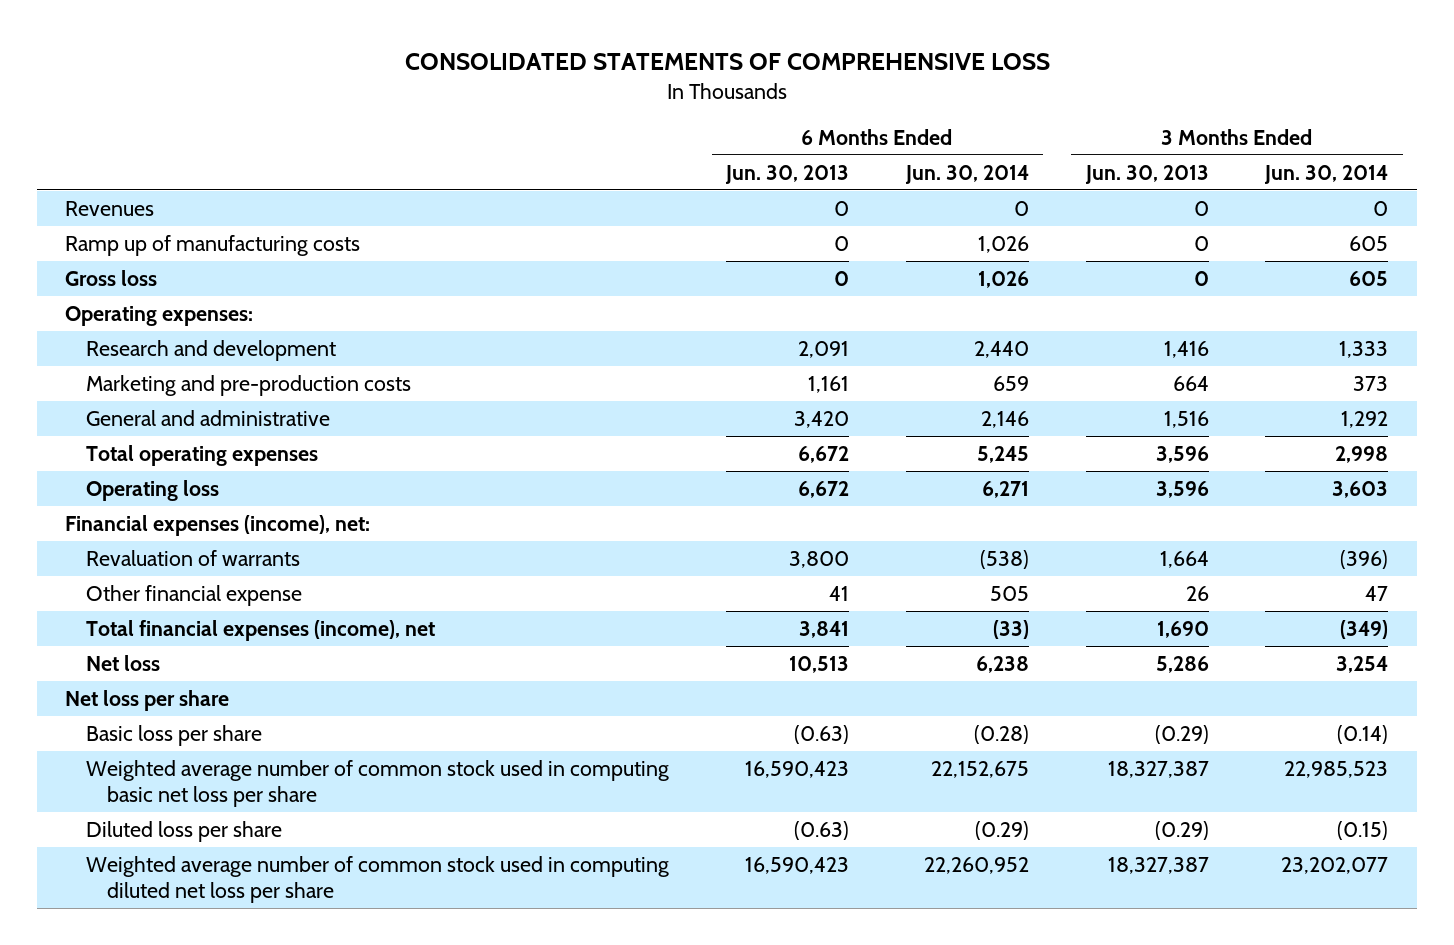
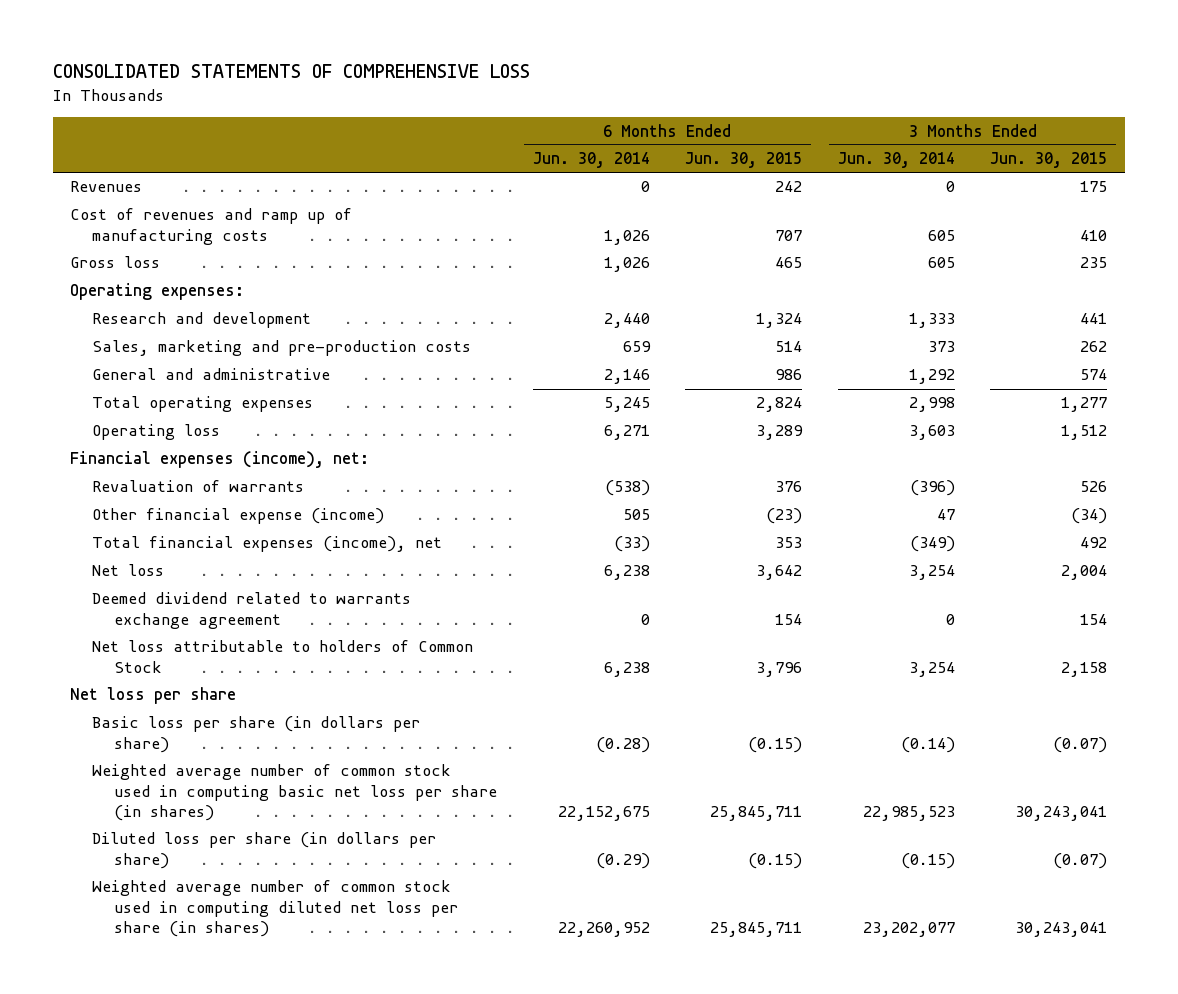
- | 6 Months Ended Jun. 30, 2013 | 6 Months Ended Jun. 30, 2014 | 3 Months Ended Jun. 30, 2013 | 3 Months Ended Jun. 30, 2014
+ | 6 Months Ended Jun. 30, 2014 | 6 Months Ended Jun. 30, 2015 | 3 Months Ended Jun. 30, 2014 | 3 Months Ended Jun. 30, 2015
- Ramp up of manufacturing costs | 0 | 1,026 | 0 | 605
+ Cost of revenues and ramp up of manufacturing costs | 1,026 | 707 | 605 | 410
- Marketing and pre-production costs | 1,161 | 659 | 664 | 373
+ Sales, marketing and pre-production costs | 659 | 514 | 373 | 262
- Other financial expense | 41 | 505 | 26 | 47
+ Other financial expense (income) | 505 | (23) | 47 | (34)
+ Deemed dividend related to warrants exchange agreement | 0 | 154 | 0 | 154
+ Net loss attributable to holders of Common Stock | 6,238 | 3,796 | 3,254 | 2,158
- Basic loss per share | (0.63) | (0.28) | (0.29) | (0.14)
- Weighted average number of common stock used in computing basic net loss per share | 16,590,423 | 22,152,675 | 18,327,387 | 22,985,523
- Diluted loss per share | (0.63) | (0.29) | (0.29) | (0.15)
- Weighted average number of common stock used in computing diluted net loss per share | 16,590,423 | 22,260,952 | 18,327,387 | 23,202,077
+ Basic loss per share (in dollars per share) | (0.28) | (0.15) | (0.14) | (0.07)
+ Weighted average number of common stock used in computing basic net loss per share (in shares) | 22,152,675 | 25,845,711 | 22,985,523 | 30,243,041
+ Diluted loss per share (in dollars per share) | (0.29) | (0.15) | (0.15) | (0.07)
+ Weighted average number of common stock used in computing diluted net loss per share (in shares) | 22,260,952 | 25,845,711 | 23,202,077 | 30,243,041

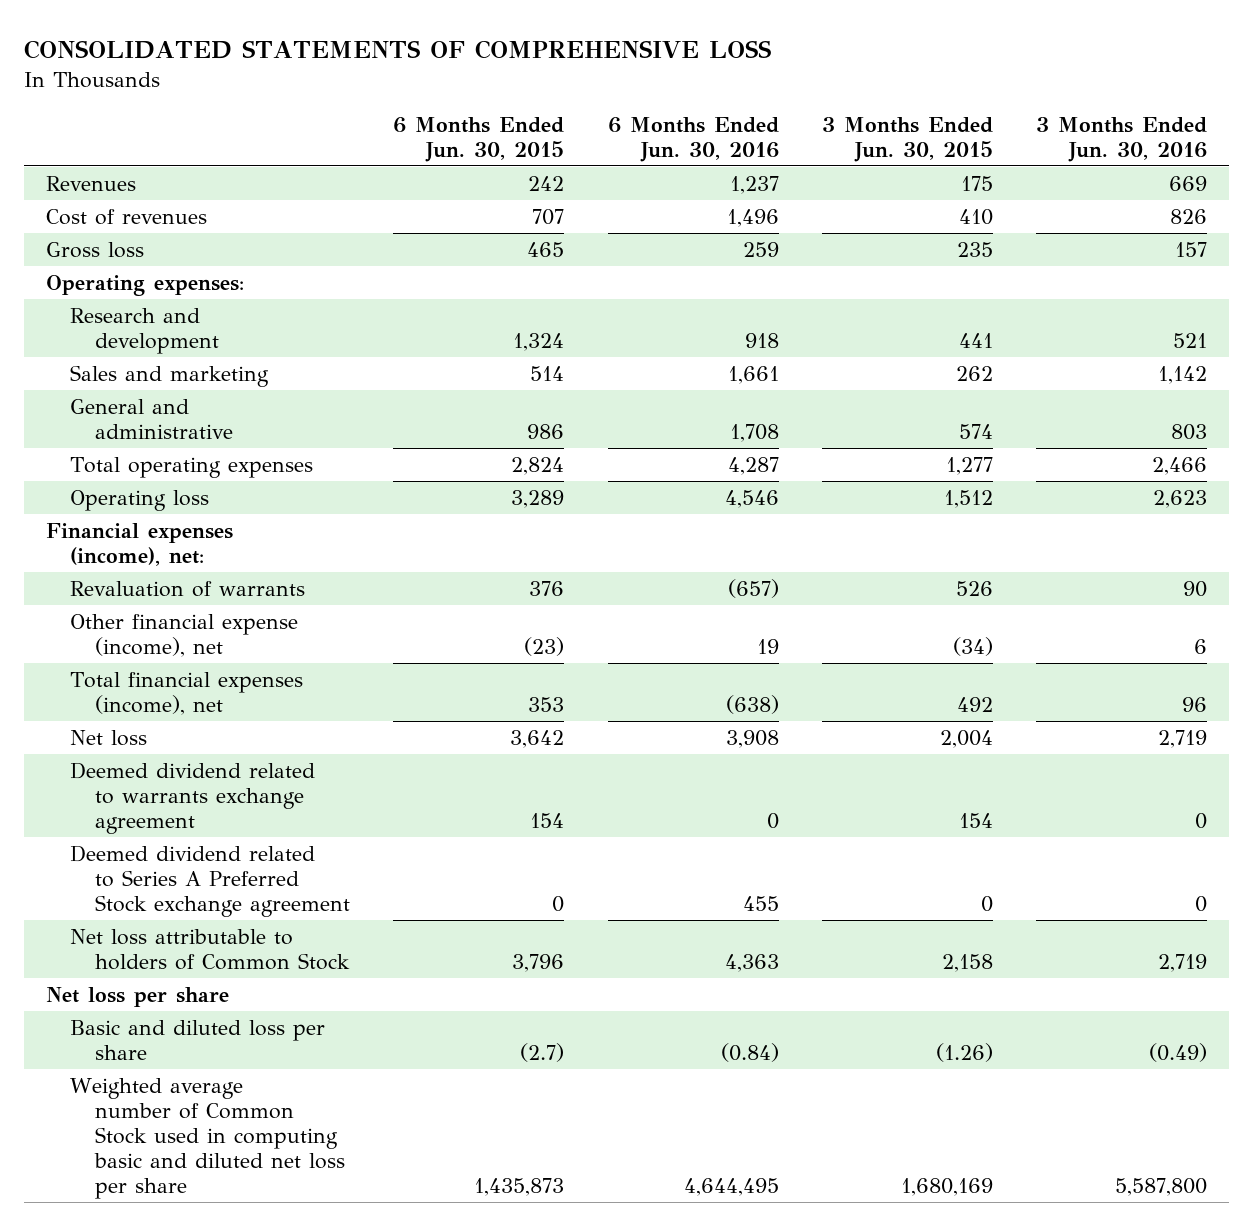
- | 6 Months Ended Jun. 30, 2014 | 6 Months Ended Jun. 30, 2015 | 3 Months Ended Jun. 30, 2014 | 3 Months Ended Jun. 30, 2015
+ | 6 Months Ended Jun. 30, 2015 | 6 Months Ended Jun. 30, 2016 | 3 Months Ended Jun. 30, 2015 | 3 Months Ended Jun. 30, 2016
- Cost of revenues and ramp up of manufacturing costs | 1,026 | 707 | 605 | 410
+ Cost of revenues | 707 | 1,496 | 410 | 826
- Sales, marketing and pre-production costs | 659 | 514 | 373 | 262
+ Sales and marketing | 514 | 1,661 | 262 | 1,142
- Other financial expense (income) | 505 | (23) | 47 | (34)
+ Other financial expense (income), net | (23) | 19 | (34) | 6
+ Deemed dividend related to Series A Preferred Stock exchange agreement | 0 | 455 | 0 | 0
- Basic loss per share (in dollars per share) | (0.28) | (0.15) | (0.14) | (0.07)
- Weighted average number of common stock used in computing basic net loss per share (in shares) | 22,152,675 | 25,845,711 | 22,985,523 | 30,243,041
- Diluted loss per share (in dollars per share) | (0.29) | (0.15) | (0.15) | (0.07)
- Weighted average number of common stock used in computing diluted net loss per share (in shares) | 22,260,952 | 25,845,711 | 23,202,077 | 30,243,041
+ Basic and diluted loss per share | (2.7) | (0.84) | (1.26) | (0.49)
+ Weighted average number of Common Stock used in computing basic and diluted net loss per share | 1,435,873 | 4,644,495 | 1,680,169 | 5,587,800

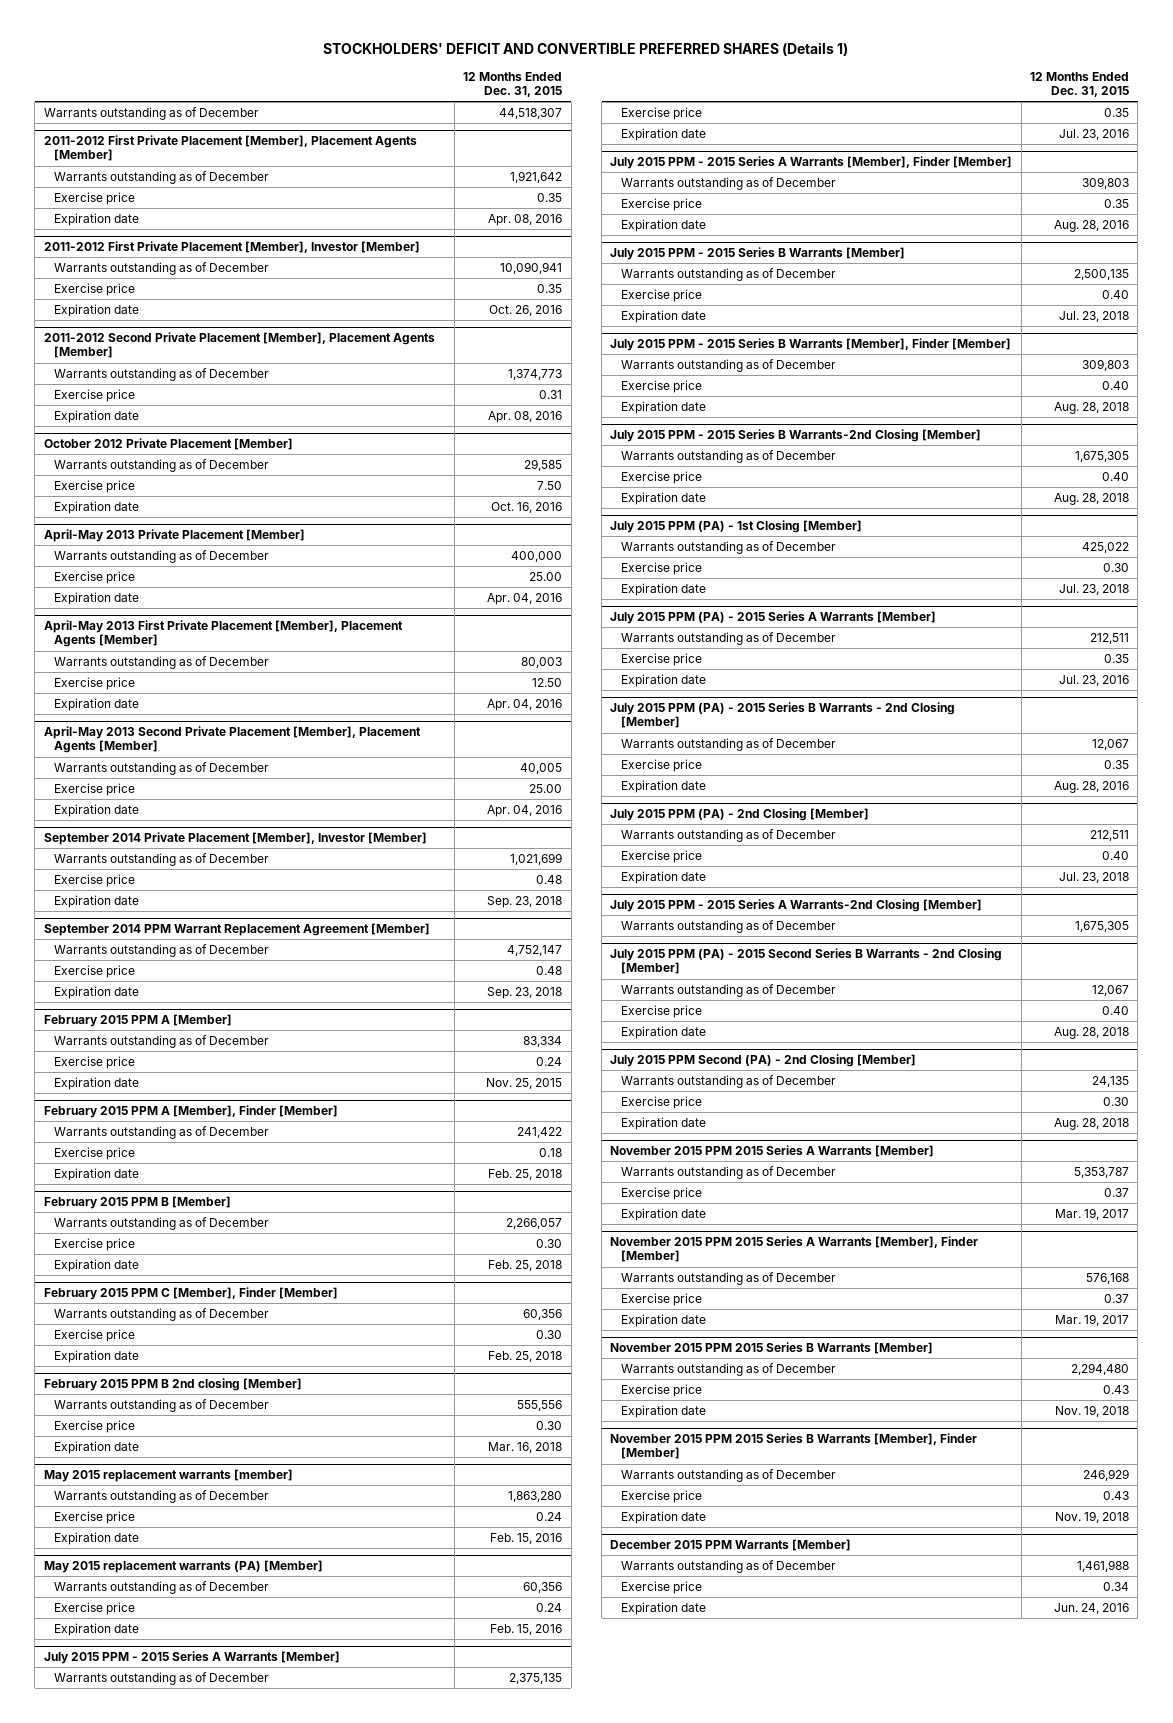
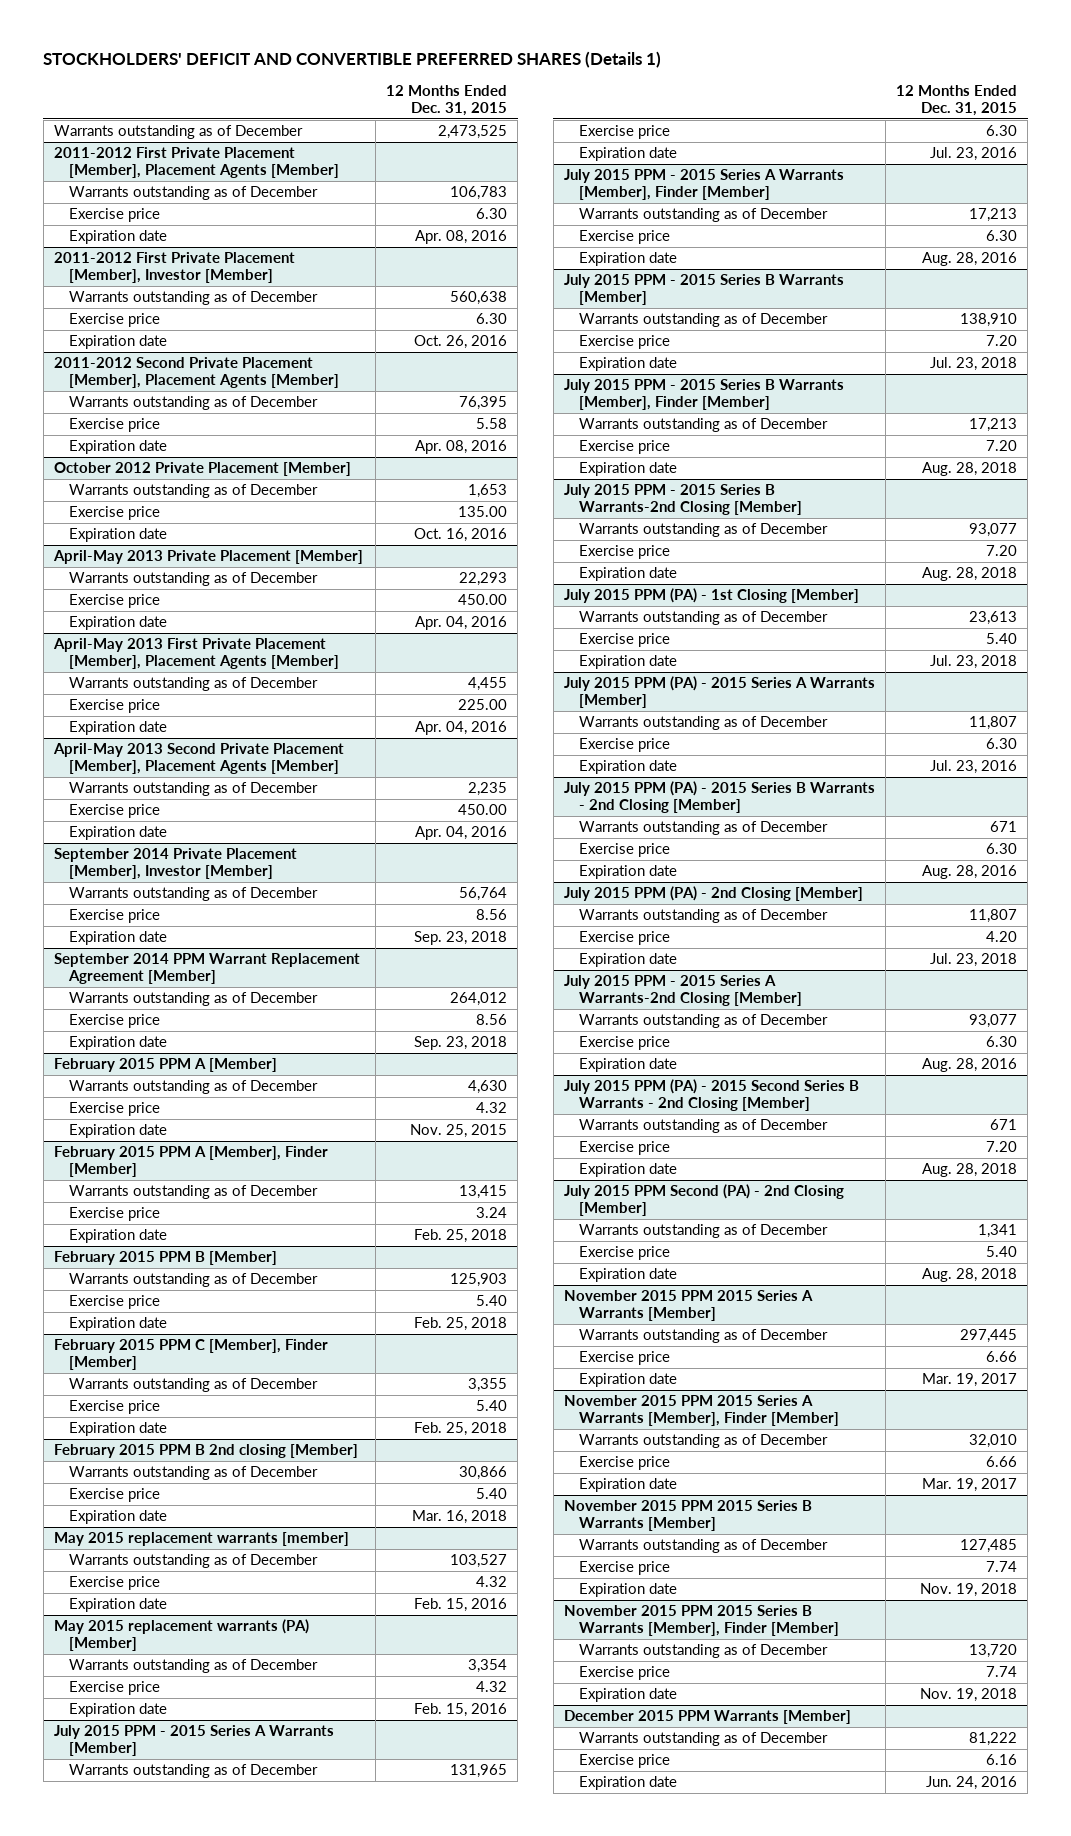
- Warrants outstanding as of December | 44,518,307
+ Warrants outstanding as of December | 2,473,525
@ 2011-2012 First Private Placement [Member], Placement Agents [Member]
- Warrants outstanding as of December | 1,921,642
- Exercise price | 0.35
+ Warrants outstanding as of December | 106,783
+ Exercise price | 6.30
@ 2011-2012 First Private Placement [Member], Investor [Member]
- Warrants outstanding as of December | 10,090,941
- Exercise price | 0.35
+ Warrants outstanding as of December | 560,638
+ Exercise price | 6.30
@ 2011-2012 Second Private Placement [Member], Placement Agents [Member]
- Warrants outstanding as of December | 1,374,773
- Exercise price | 0.31
+ Warrants outstanding as of December | 76,395
+ Exercise price | 5.58
@ October 2012 Private Placement [Member]
- Warrants outstanding as of December | 29,585
- Exercise price | 7.50
+ Warrants outstanding as of December | 1,653
+ Exercise price | 135.00
@ April-May 2013 Private Placement [Member]
- Warrants outstanding as of December | 400,000
- Exercise price | 25.00
+ Warrants outstanding as of December | 22,293
+ Exercise price | 450.00
@ April-May 2013 First Private Placement [Member], Placement Agents [Member]
- Warrants outstanding as of December | 80,003
- Exercise price | 12.50
+ Warrants outstanding as of December | 4,455
+ Exercise price | 225.00
@ April-May 2013 Second Private Placement [Member], Placement Agents [Member]
- Warrants outstanding as of December | 40,005
- Exercise price | 25.00
+ Warrants outstanding as of December | 2,235
+ Exercise price | 450.00
@ September 2014 Private Placement [Member], Investor [Member]
- Warrants outstanding as of December | 1,021,699
- Exercise price | 0.48
+ Warrants outstanding as of December | 56,764
+ Exercise price | 8.56
@ September 2014 PPM Warrant Replacement Agreement [Member]
- Warrants outstanding as of December | 4,752,147
- Exercise price | 0.48
+ Warrants outstanding as of December | 264,012
+ Exercise price | 8.56
@ February 2015 PPM A [Member]
- Warrants outstanding as of December | 83,334
- Exercise price | 0.24
+ Warrants outstanding as of December | 4,630
+ Exercise price | 4.32
@ February 2015 PPM A [Member], Finder [Member]
- Warrants outstanding as of December | 241,422
- Exercise price | 0.18
+ Warrants outstanding as of December | 13,415
+ Exercise price | 3.24
@ February 2015 PPM B [Member]
- Warrants outstanding as of December | 2,266,057
- Exercise price | 0.30
+ Warrants outstanding as of December | 125,903
+ Exercise price | 5.40
@ February 2015 PPM C [Member], Finder [Member]
- Warrants outstanding as of December | 60,356
- Exercise price | 0.30
+ Warrants outstanding as of December | 3,355
+ Exercise price | 5.40
@ February 2015 PPM B 2nd closing [Member]
- Warrants outstanding as of December | 555,556
- Exercise price | 0.30
+ Warrants outstanding as of December | 30,866
+ Exercise price | 5.40
@ May 2015 replacement warrants [member]
- Warrants outstanding as of December | 1,863,280
- Exercise price | 0.24
+ Warrants outstanding as of December | 103,527
+ Exercise price | 4.32
@ May 2015 replacement warrants (PA) [Member]
- Warrants outstanding as of December | 60,356
- Exercise price | 0.24
+ Warrants outstanding as of December | 3,354
+ Exercise price | 4.32
@ July 2015 PPM - 2015 Series A Warrants [Member]
- Warrants outstanding as of December | 2,375,135
- Exercise price | 0.35
+ Warrants outstanding as of December | 131,965
+ Exercise price | 6.30
@ July 2015 PPM - 2015 Series A Warrants [Member], Finder [Member]
- Warrants outstanding as of December | 309,803
- Exercise price | 0.35
+ Warrants outstanding as of December | 17,213
+ Exercise price | 6.30
@ July 2015 PPM - 2015 Series B Warrants [Member]
- Warrants outstanding as of December | 2,500,135
- Exercise price | 0.40
+ Warrants outstanding as of December | 138,910
+ Exercise price | 7.20
@ July 2015 PPM - 2015 Series B Warrants [Member], Finder [Member]
- Warrants outstanding as of December | 309,803
- Exercise price | 0.40
+ Warrants outstanding as of December | 17,213
+ Exercise price | 7.20
@ July 2015 PPM - 2015 Series B Warrants-2nd Closing [Member]
- Warrants outstanding as of December | 1,675,305
- Exercise price | 0.40
+ Warrants outstanding as of December | 93,077
+ Exercise price | 7.20
@ July 2015 PPM (PA) - 1st Closing [Member]
- Warrants outstanding as of December | 425,022
- Exercise price | 0.30
+ Warrants outstanding as of December | 23,613
+ Exercise price | 5.40
@ July 2015 PPM (PA) - 2015 Series A Warrants [Member]
- Warrants outstanding as of December | 212,511
- Exercise price | 0.35
+ Warrants outstanding as of December | 11,807
+ Exercise price | 6.30
@ July 2015 PPM (PA) - 2015 Series B Warrants - 2nd Closing [Member]
- Warrants outstanding as of December | 12,067
- Exercise price | 0.35
+ Warrants outstanding as of December | 671
+ Exercise price | 6.30
@ July 2015 PPM (PA) - 2nd Closing [Member]
- Warrants outstanding as of December | 212,511
- Exercise price | 0.40
+ Warrants outstanding as of December | 11,807
+ Exercise price | 4.20
@ July 2015 PPM - 2015 Series A Warrants-2nd Closing [Member]
- Warrants outstanding as of December | 1,675,305
+ Warrants outstanding as of December | 93,077
+ Exercise price | 6.30
+ Expiration date | Aug. 28, 2016
@ July 2015 PPM (PA) - 2015 Second Series B Warrants - 2nd Closing [Member]
- Warrants outstanding as of December | 12,067
- Exercise price | 0.40
+ Warrants outstanding as of December | 671
+ Exercise price | 7.20
@ July 2015 PPM Second (PA) - 2nd Closing [Member]
- Warrants outstanding as of December | 24,135
- Exercise price | 0.30
+ Warrants outstanding as of December | 1,341
+ Exercise price | 5.40
@ November 2015 PPM 2015 Series A Warrants [Member]
- Warrants outstanding as of December | 5,353,787
- Exercise price | 0.37
+ Warrants outstanding as of December | 297,445
+ Exercise price | 6.66
@ November 2015 PPM 2015 Series A Warrants [Member], Finder [Member]
- Warrants outstanding as of December | 576,168
- Exercise price | 0.37
+ Warrants outstanding as of December | 32,010
+ Exercise price | 6.66
@ November 2015 PPM 2015 Series B Warrants [Member]
- Warrants outstanding as of December | 2,294,480
- Exercise price | 0.43
+ Warrants outstanding as of December | 127,485
+ Exercise price | 7.74
@ November 2015 PPM 2015 Series B Warrants [Member], Finder [Member]
- Warrants outstanding as of December | 246,929
- Exercise price | 0.43
+ Warrants outstanding as of December | 13,720
+ Exercise price | 7.74
@ December 2015 PPM Warrants [Member]
- Warrants outstanding as of December | 1,461,988
- Exercise price | 0.34
+ Warrants outstanding as of December | 81,222
+ Exercise price | 6.16

